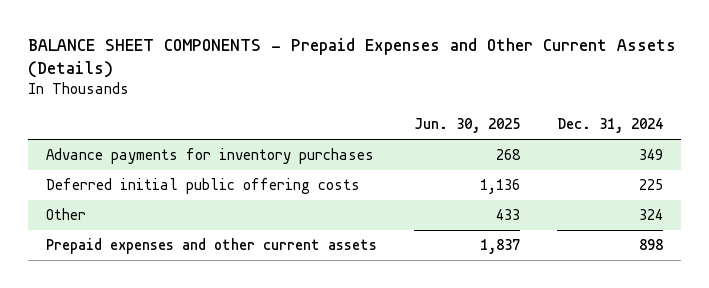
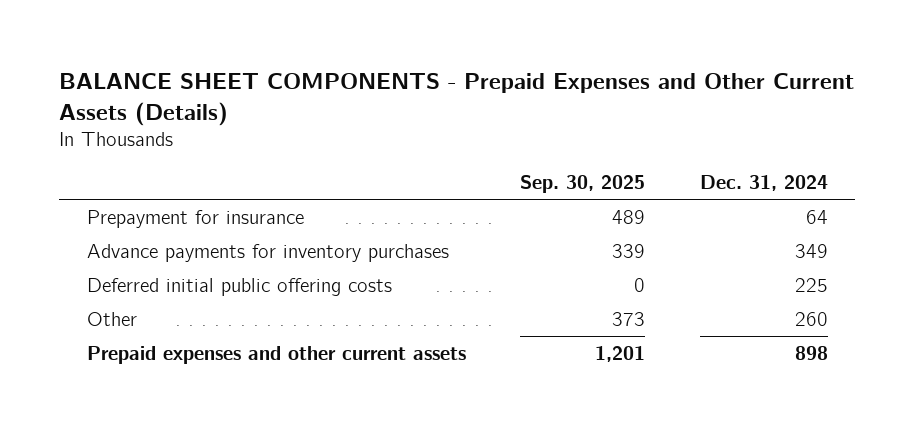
- | Jun. 30, 2025 | Dec. 31, 2024
+ | Sep. 30, 2025 | Dec. 31, 2024
+ Prepayment for insurance | 489 | 64
- Other | 433 | 324
+ Other | 373 | 260

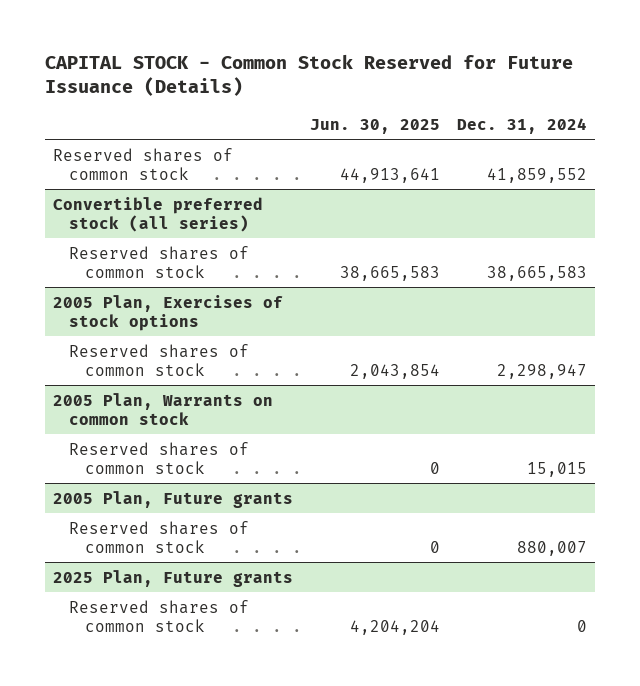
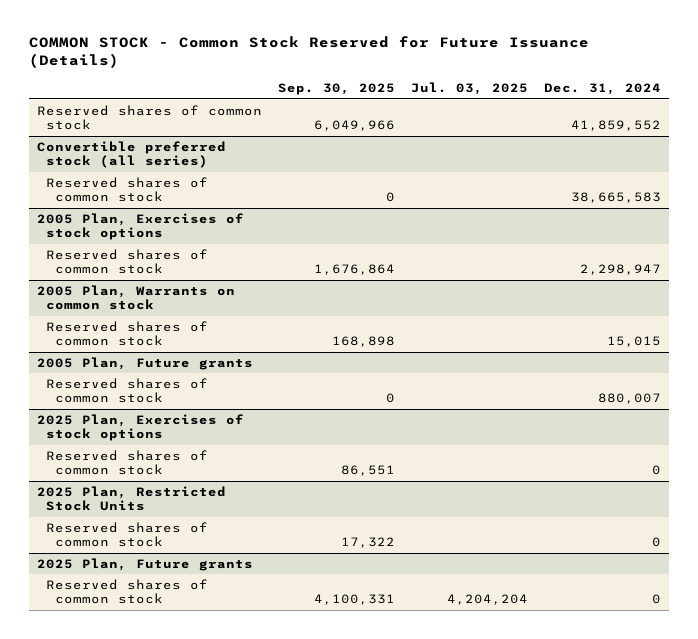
- CAPITAL STOCK - Common Stock Reserved for Future Issuance (Details)
+ COMMON STOCK - Common Stock Reserved for Future Issuance (Details)
- | Jun. 30, 2025 | Dec. 31, 2024
+ | Sep. 30, 2025 | Jul. 03, 2025 | Dec. 31, 2024
+ 2025 Plan, Exercises of stock options
+ Reserved shares of common stock | 86,551 | | 0
+ 2025 Plan, Restricted Stock Units
+ Reserved shares of common stock | 17,322 | | 0

